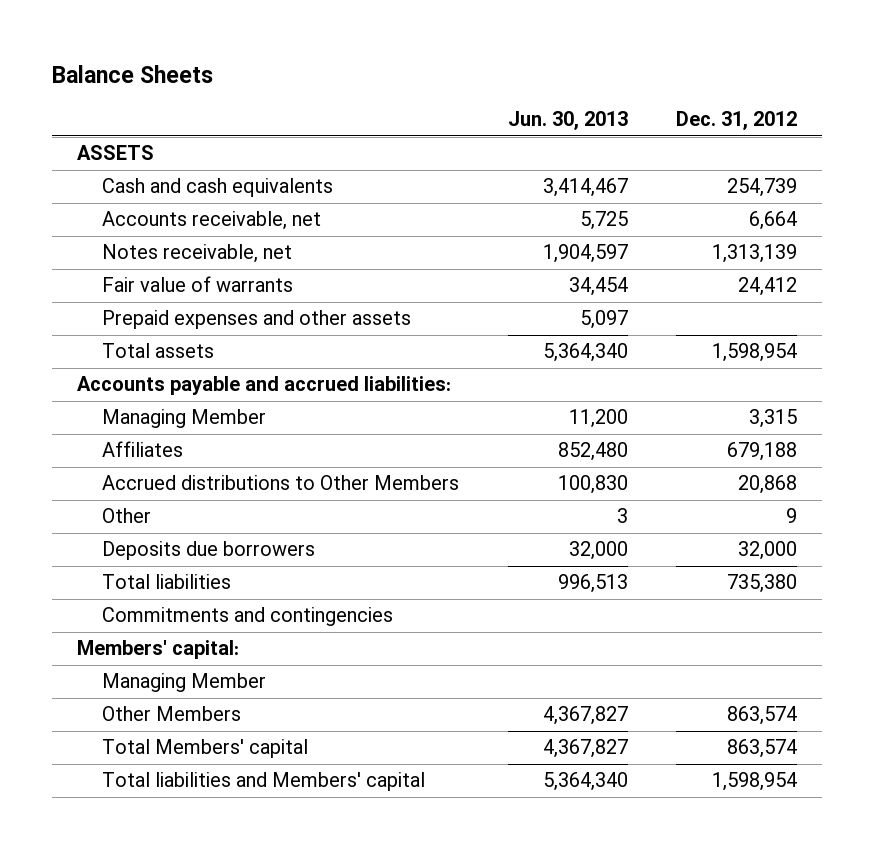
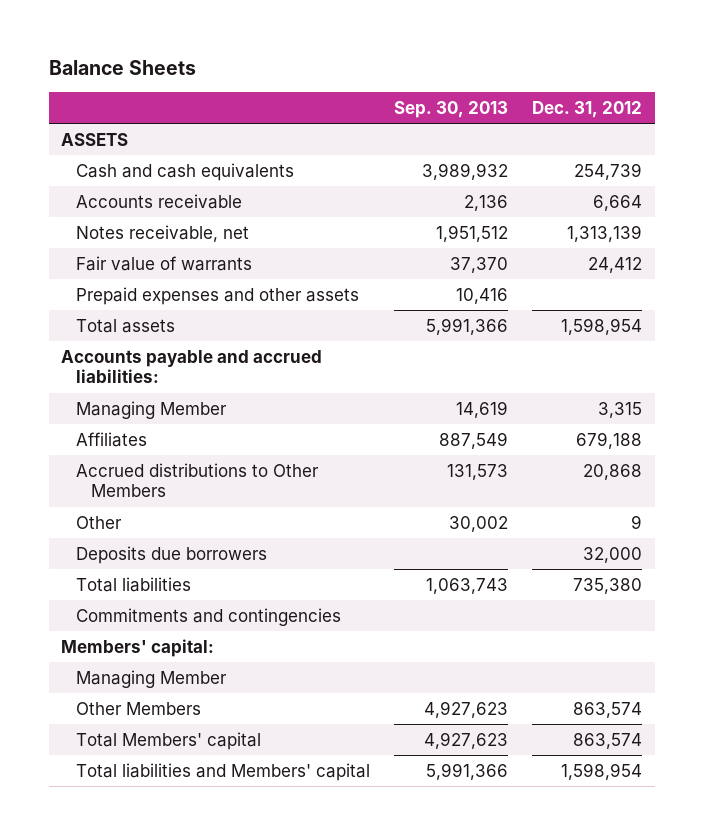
- | Jun. 30, 2013 | Dec. 31, 2012
+ | Sep. 30, 2013 | Dec. 31, 2012
- Accounts receivable, net | 5,725 | 6,664
+ Accounts receivable | 2,136 | 6,664

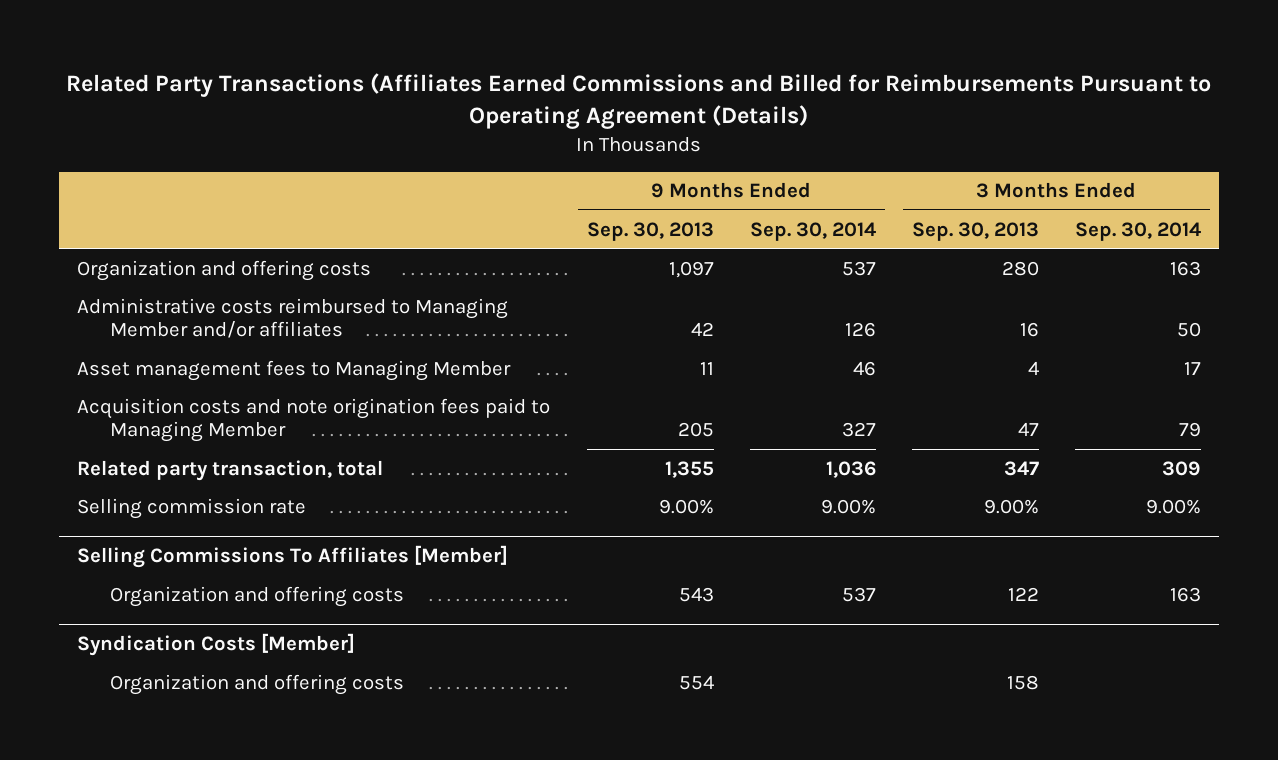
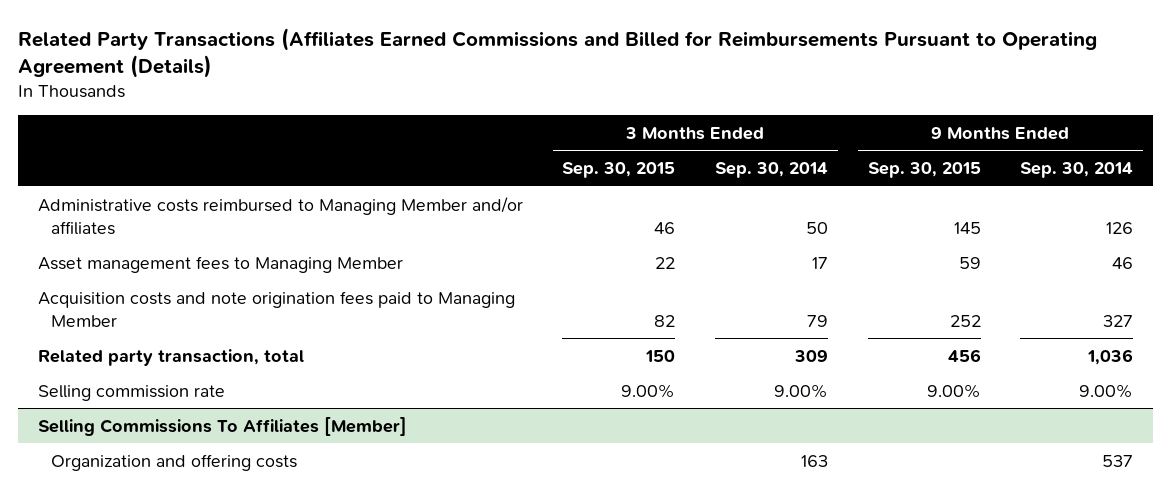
- | 9 Months Ended Sep. 30, 2013 | 9 Months Ended Sep. 30, 2014 | 3 Months Ended Sep. 30, 2013 | 3 Months Ended Sep. 30, 2014
+ | 3 Months Ended Sep. 30, 2015 | 3 Months Ended Sep. 30, 2014 | 9 Months Ended Sep. 30, 2015 | 9 Months Ended Sep. 30, 2014
- Organization and offering costs | 1,097 | 537 | 280 | 163
- Syndication Costs [Member]
- Organization and offering costs | 554 | | 158 |

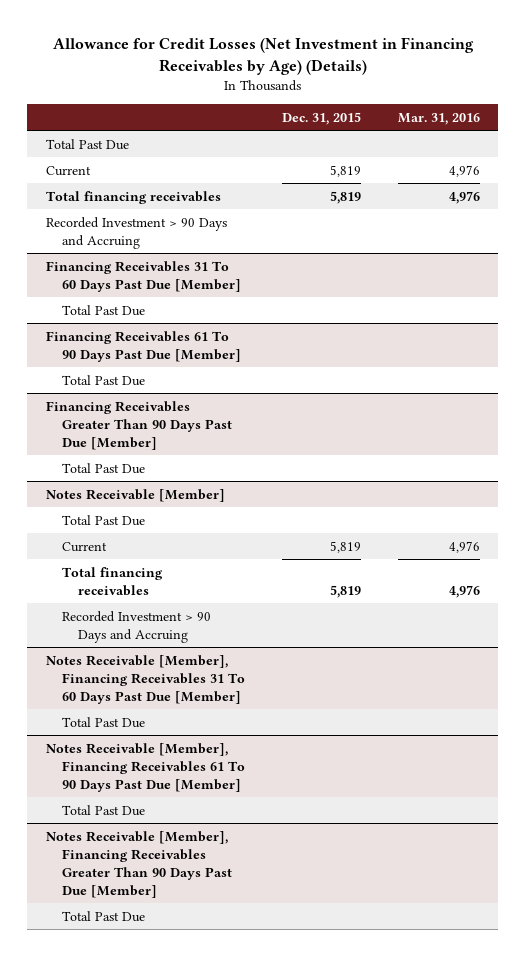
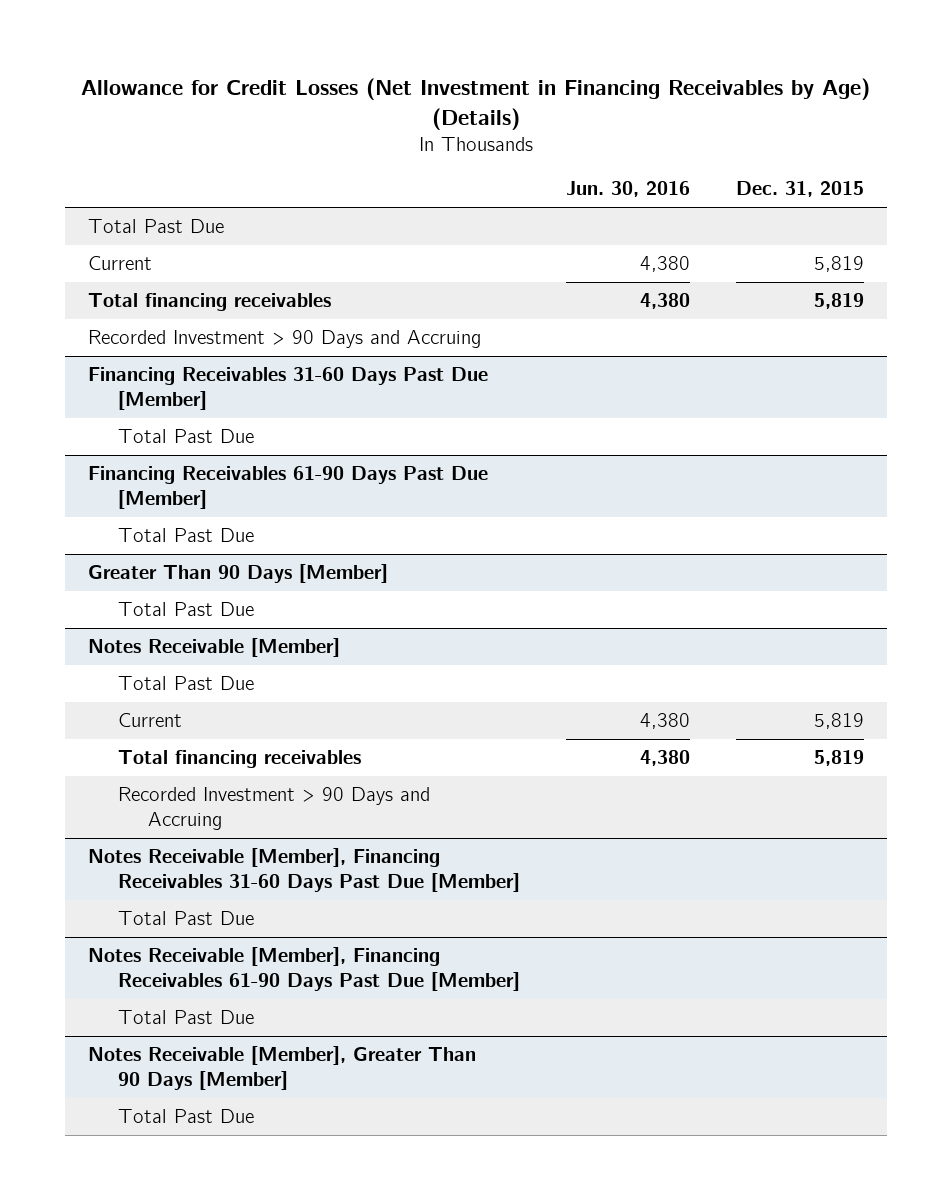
- | Dec. 31, 2015 | Mar. 31, 2016
+ | Jun. 30, 2016 | Dec. 31, 2015
- Financing Receivables 31 To 60 Days Past Due [Member]
+ Financing Receivables 31-60 Days Past Due [Member]
- Financing Receivables 61 To 90 Days Past Due [Member]
+ Financing Receivables 61-90 Days Past Due [Member]
- Financing Receivables Greater Than 90 Days Past Due [Member]
+ Greater Than 90 Days [Member]
- Notes Receivable [Member], Financing Receivables 31 To 60 Days Past Due [Member]
+ Notes Receivable [Member], Financing Receivables 31-60 Days Past Due [Member]
- Notes Receivable [Member], Financing Receivables 61 To 90 Days Past Due [Member]
+ Notes Receivable [Member], Financing Receivables 61-90 Days Past Due [Member]
- Notes Receivable [Member], Financing Receivables Greater Than 90 Days Past Due [Member]
+ Notes Receivable [Member], Greater Than 90 Days [Member]

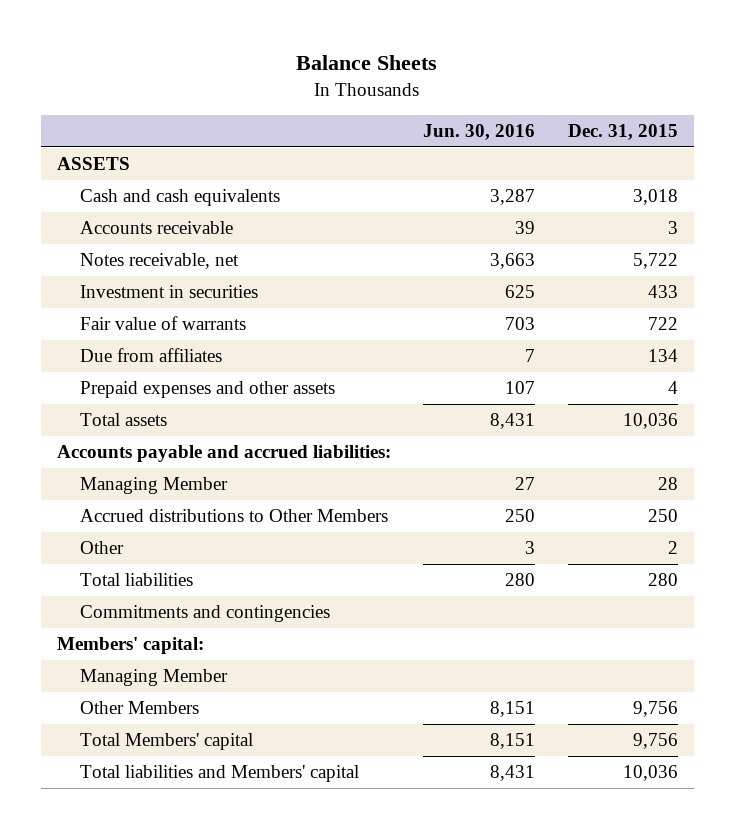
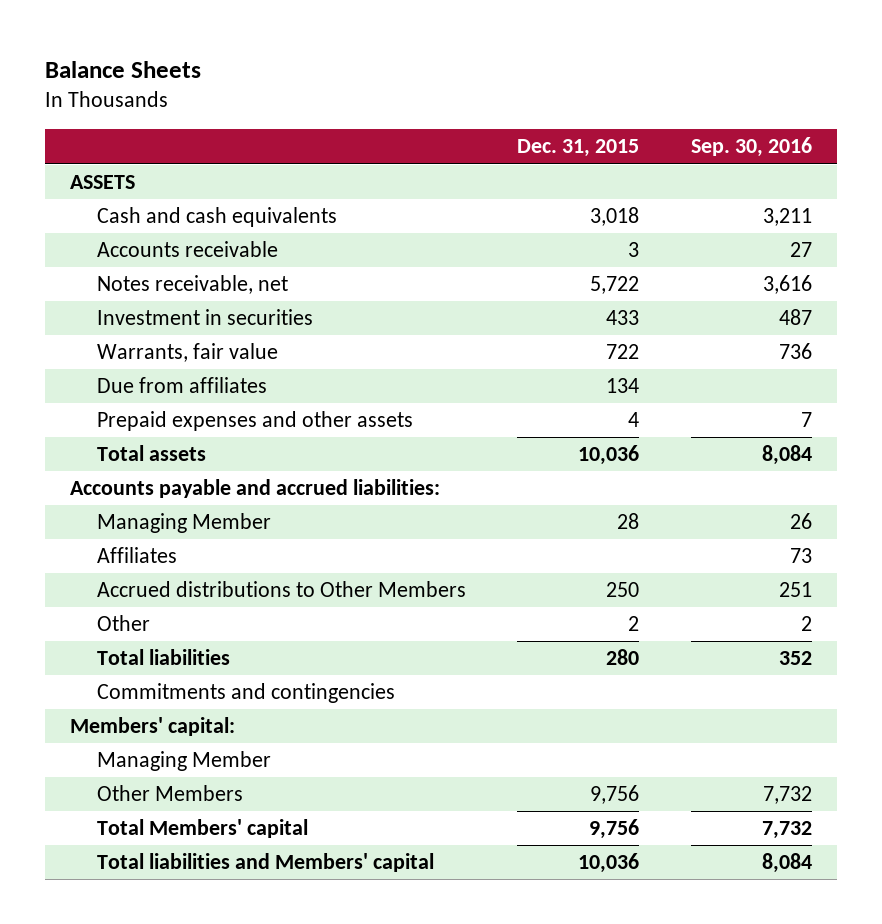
- | Jun. 30, 2016 | Dec. 31, 2015
+ | Dec. 31, 2015 | Sep. 30, 2016
- Fair value of warrants | 703 | 722
+ Warrants, fair value | 722 | 736
+ Affiliates | | 73

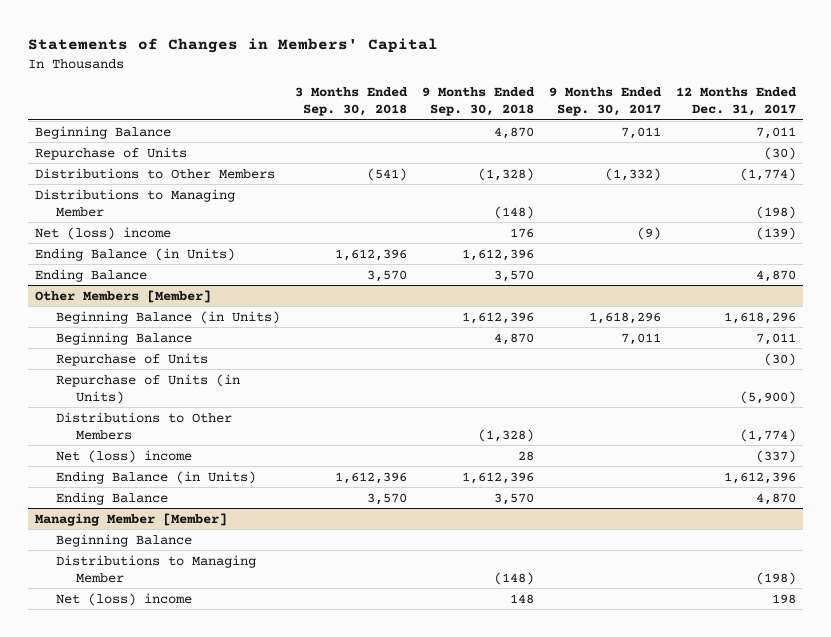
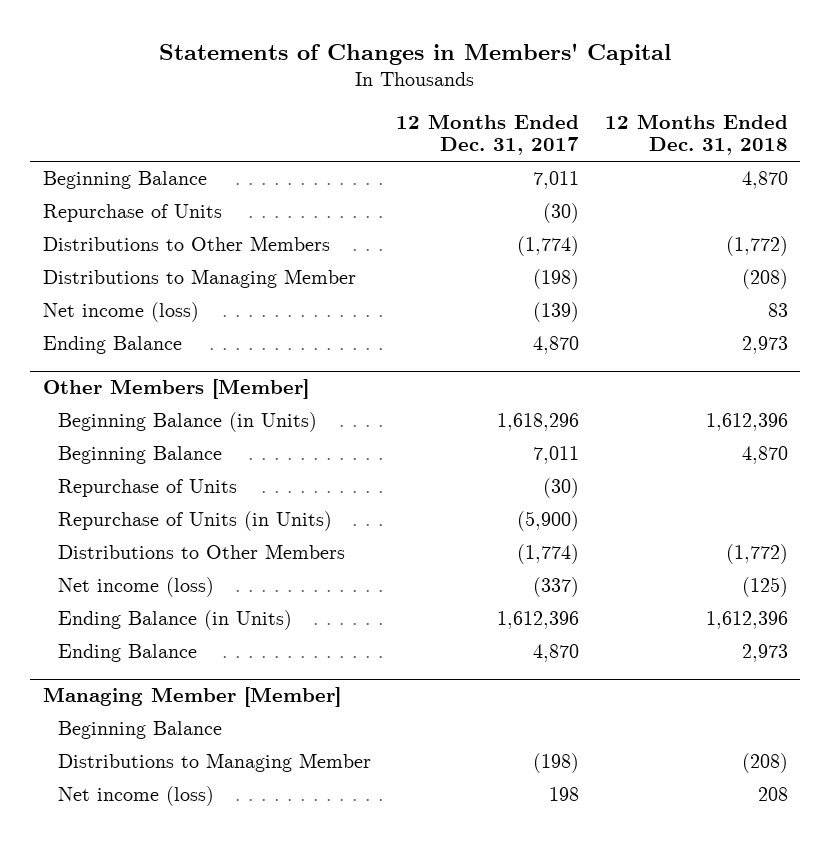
- | 3 Months Ended Sep. 30, 2018 | 9 Months Ended Sep. 30, 2018 | 9 Months Ended Sep. 30, 2017 | 12 Months Ended Dec. 31, 2017
+ | 12 Months Ended Dec. 31, 2017 | 12 Months Ended Dec. 31, 2018
- Net (loss) income | | 176 | (9) | (139)
- Ending Balance (in Units) | 1,612,396 | 1,612,396 | |
+ Net income (loss) | (139) | 83
@ Other Members [Member]
- Net (loss) income | | 28 | | (337)
+ Net income (loss) | (337) | (125)
@ Managing Member [Member]
- Net (loss) income | | 148 | | 198
+ Net income (loss) | 198 | 208

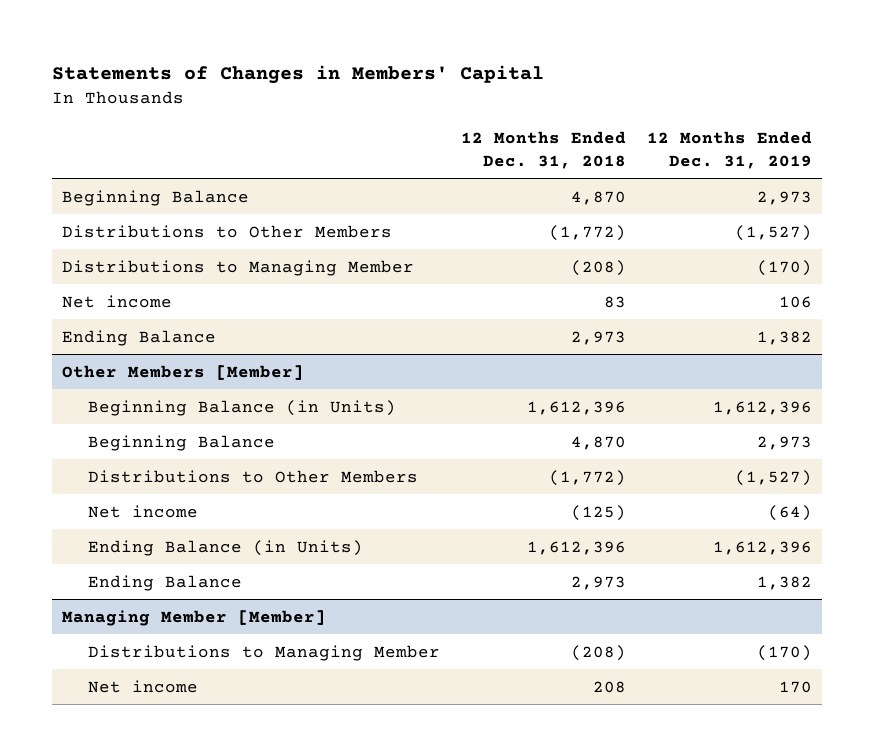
- | 12 Months Ended Dec. 31, 2017 | 12 Months Ended Dec. 31, 2018
+ | 12 Months Ended Dec. 31, 2018 | 12 Months Ended Dec. 31, 2019
- Repurchase of Units | (30) |
- Net income (loss) | (139) | 83
+ Net income | 83 | 106
@ Other Members [Member]
- Repurchase of Units | (30) |
- Repurchase of Units (in Units) | (5,900) |
- Net income (loss) | (337) | (125)
+ Net income | (125) | (64)
@ Managing Member [Member]
- Beginning Balance
- Net income (loss) | 198 | 208
+ Net income | 208 | 170

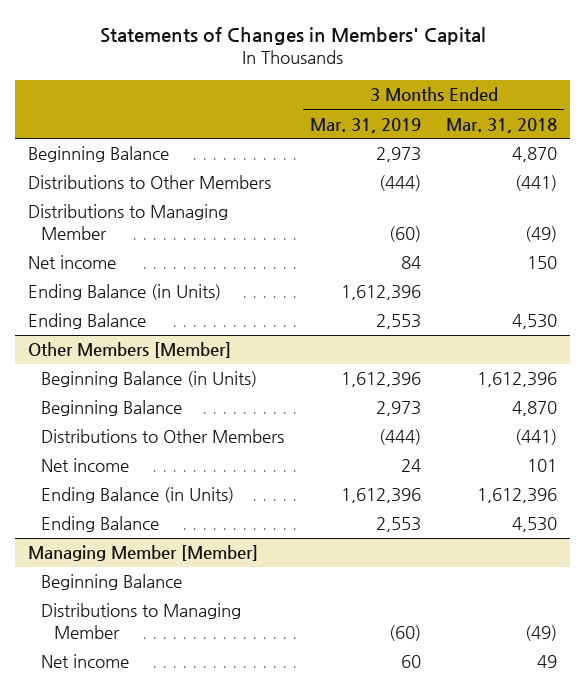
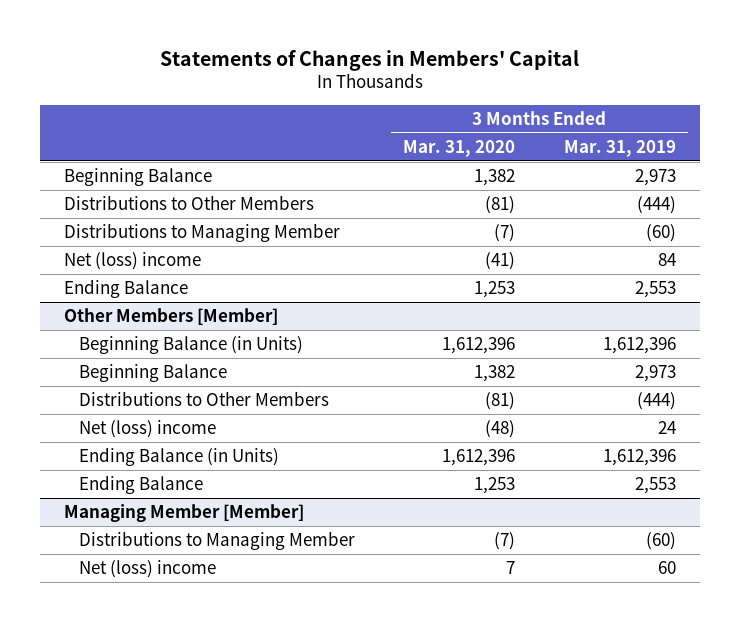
- | 3 Months Ended Mar. 31, 2019 | 3 Months Ended Mar. 31, 2018
+ | 3 Months Ended Mar. 31, 2020 | 3 Months Ended Mar. 31, 2019
- Net income | 84 | 150
- Ending Balance (in Units) | 1,612,396 |
+ Net (loss) income | (41) | 84
@ Other Members [Member]
- Net income | 24 | 101
+ Net (loss) income | (48) | 24
@ Managing Member [Member]
- Beginning Balance
- Net income | 60 | 49
+ Net (loss) income | 7 | 60

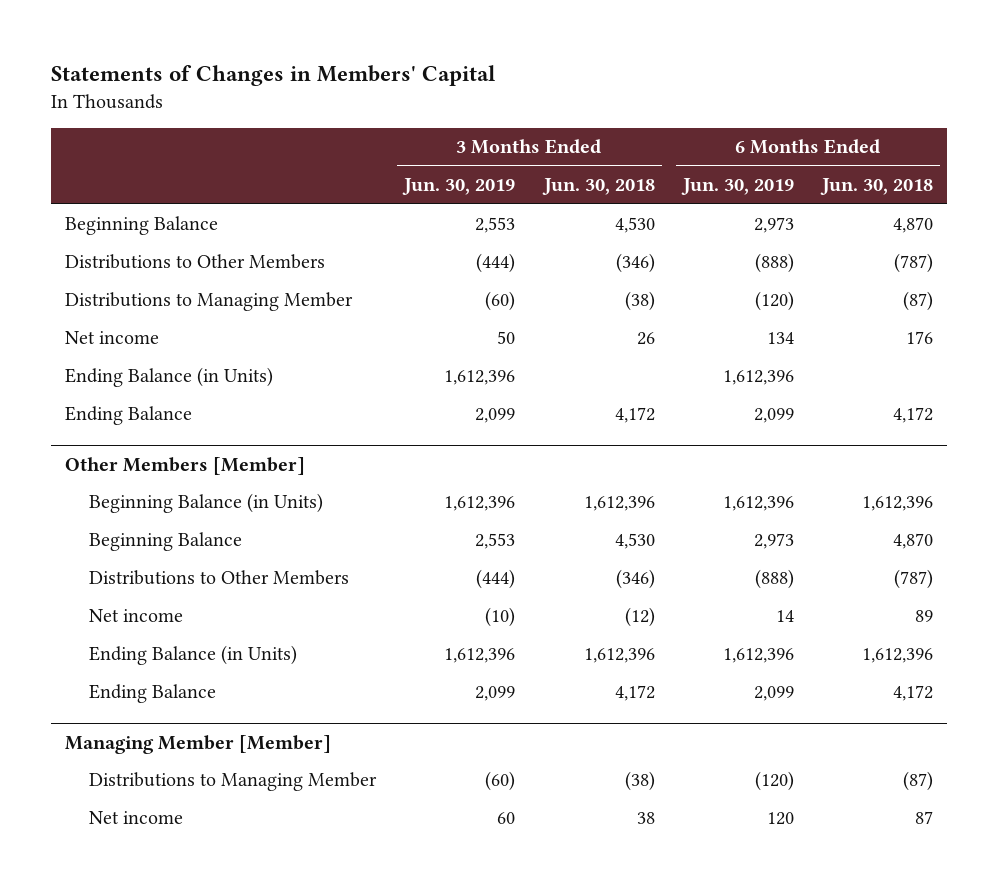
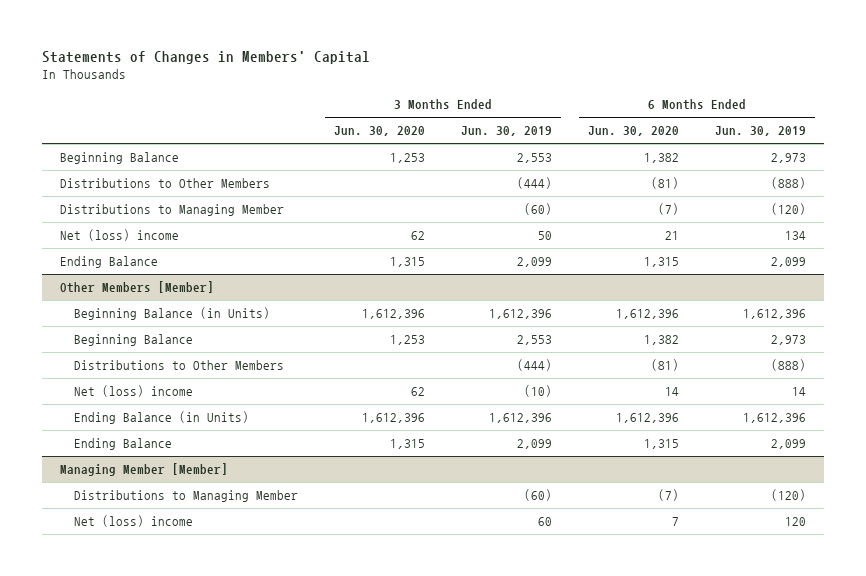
- | 3 Months Ended Jun. 30, 2019 | 3 Months Ended Jun. 30, 2018 | 6 Months Ended Jun. 30, 2019 | 6 Months Ended Jun. 30, 2018
+ | 3 Months Ended Jun. 30, 2020 | 3 Months Ended Jun. 30, 2019 | 6 Months Ended Jun. 30, 2020 | 6 Months Ended Jun. 30, 2019
- Net income | 50 | 26 | 134 | 176
- Ending Balance (in Units) | 1,612,396 | | 1,612,396 |
+ Net (loss) income | 62 | 50 | 21 | 134
@ Other Members [Member]
- Net income | (10) | (12) | 14 | 89
+ Net (loss) income | 62 | (10) | 14 | 14
@ Managing Member [Member]
- Net income | 60 | 38 | 120 | 87
+ Net (loss) income | | 60 | 7 | 120

